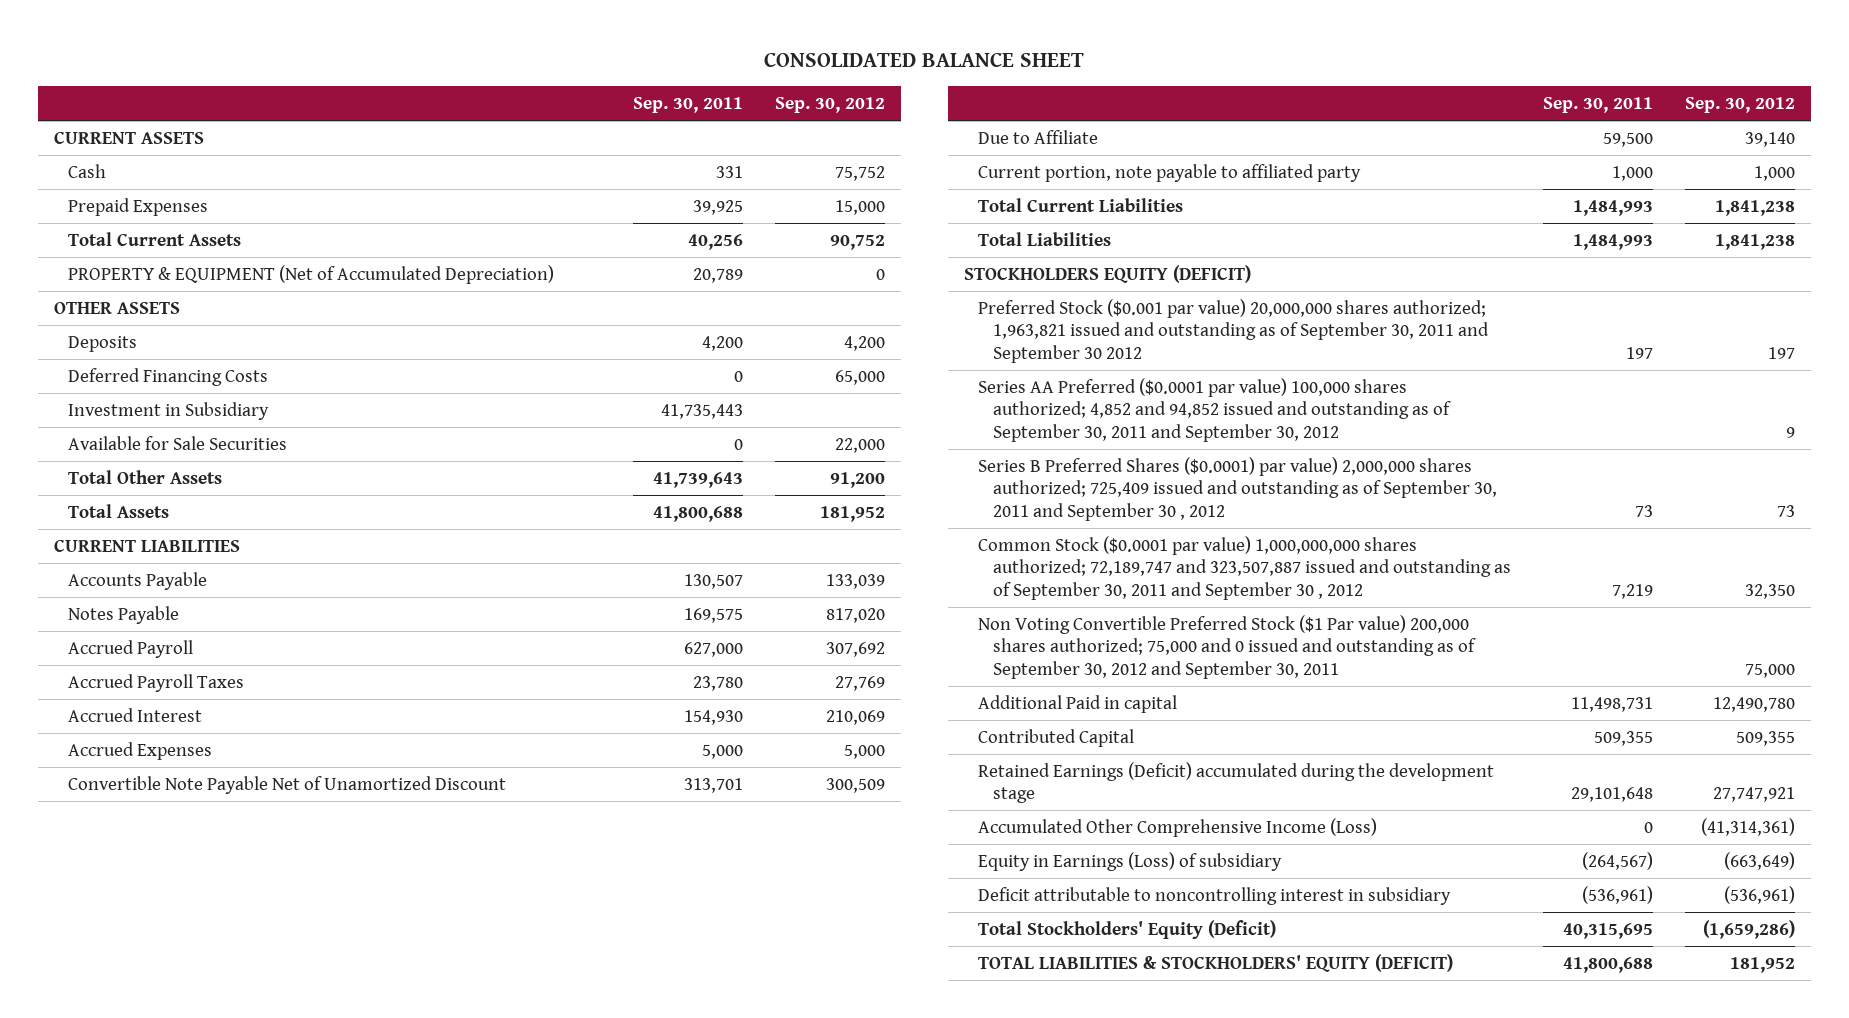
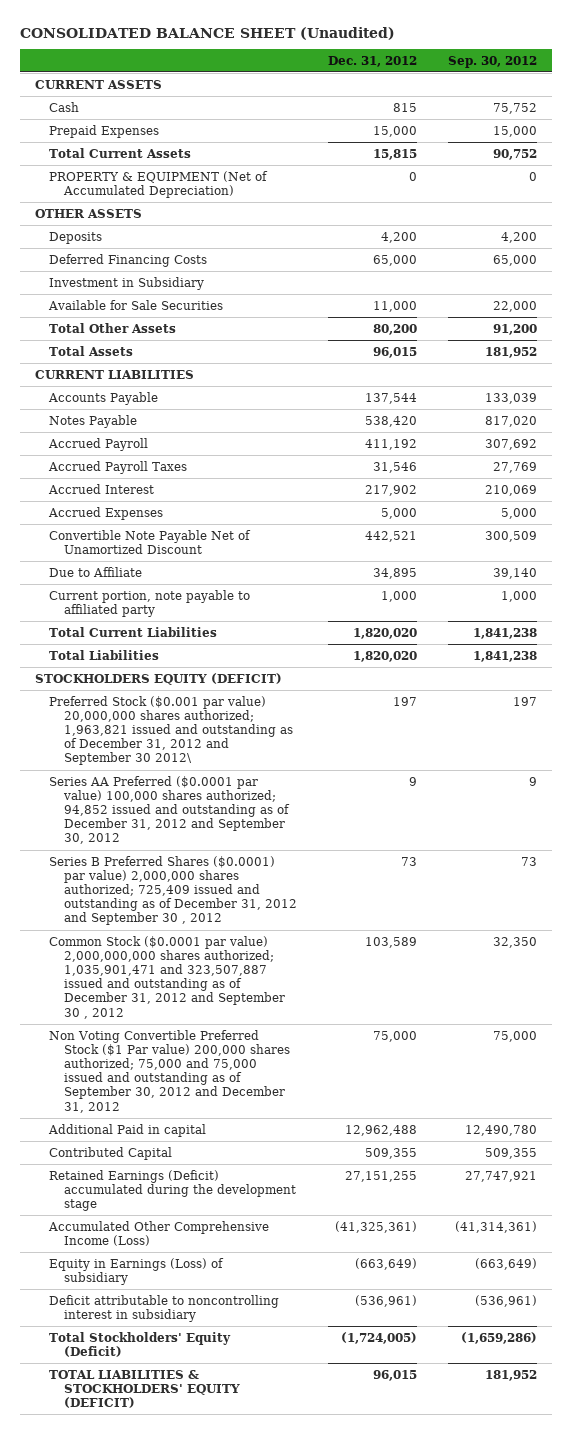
- CONSOLIDATED BALANCE SHEET
+ CONSOLIDATED BALANCE SHEET (Unaudited)
- | Sep. 30, 2011 | Sep. 30, 2012
+ | Dec. 31, 2012 | Sep. 30, 2012
- Preferred Stock ($0.001 par value) 20,000,000 shares authorized; 1,963,821 issued and outstanding as of September 30, 2011 and September 30 2012 | 197 | 197
- Series AA Preferred ($0.0001 par value) 100,000 shares authorized; 4,852 and 94,852 issued and outstanding as of September 30, 2011 and September 30, 2012 | | 9
- Series B Preferred Shares ($0.0001) par value) 2,000,000 shares authorized; 725,409 issued and outstanding as of September 30, 2011 and September 30 , 2012 | 73 | 73
- Common Stock ($0.0001 par value) 1,000,000,000 shares authorized; 72,189,747 and 323,507,887 issued and outstanding as of September 30, 2011 and September 30 , 2012 | 7,219 | 32,350
- Non Voting Convertible Preferred Stock ($1 Par value) 200,000 shares authorized; 75,000 and 0 issued and outstanding as of September 30, 2012 and September 30, 2011 | | 75,000
+ Preferred Stock ($0.001 par value) 20,000,000 shares authorized; 1,963,821 issued and outstanding as of December 31, 2012 and September 30 2012\ | 197 | 197
+ Series AA Preferred ($0.0001 par value) 100,000 shares authorized; 94,852 issued and outstanding as of December 31, 2012 and September 30, 2012 | 9 | 9
+ Series B Preferred Shares ($0.0001) par value) 2,000,000 shares authorized; 725,409 issued and outstanding as of December 31, 2012 and September 30 , 2012 | 73 | 73
+ Common Stock ($0.0001 par value) 2,000,000,000 shares authorized; 1,035,901,471 and 323,507,887 issued and outstanding as of December 31, 2012 and September 30 , 2012 | 103,589 | 32,350
+ Non Voting Convertible Preferred Stock ($1 Par value) 200,000 shares authorized; 75,000 and 75,000 issued and outstanding as of September 30, 2012 and December 31, 2012 | 75,000 | 75,000

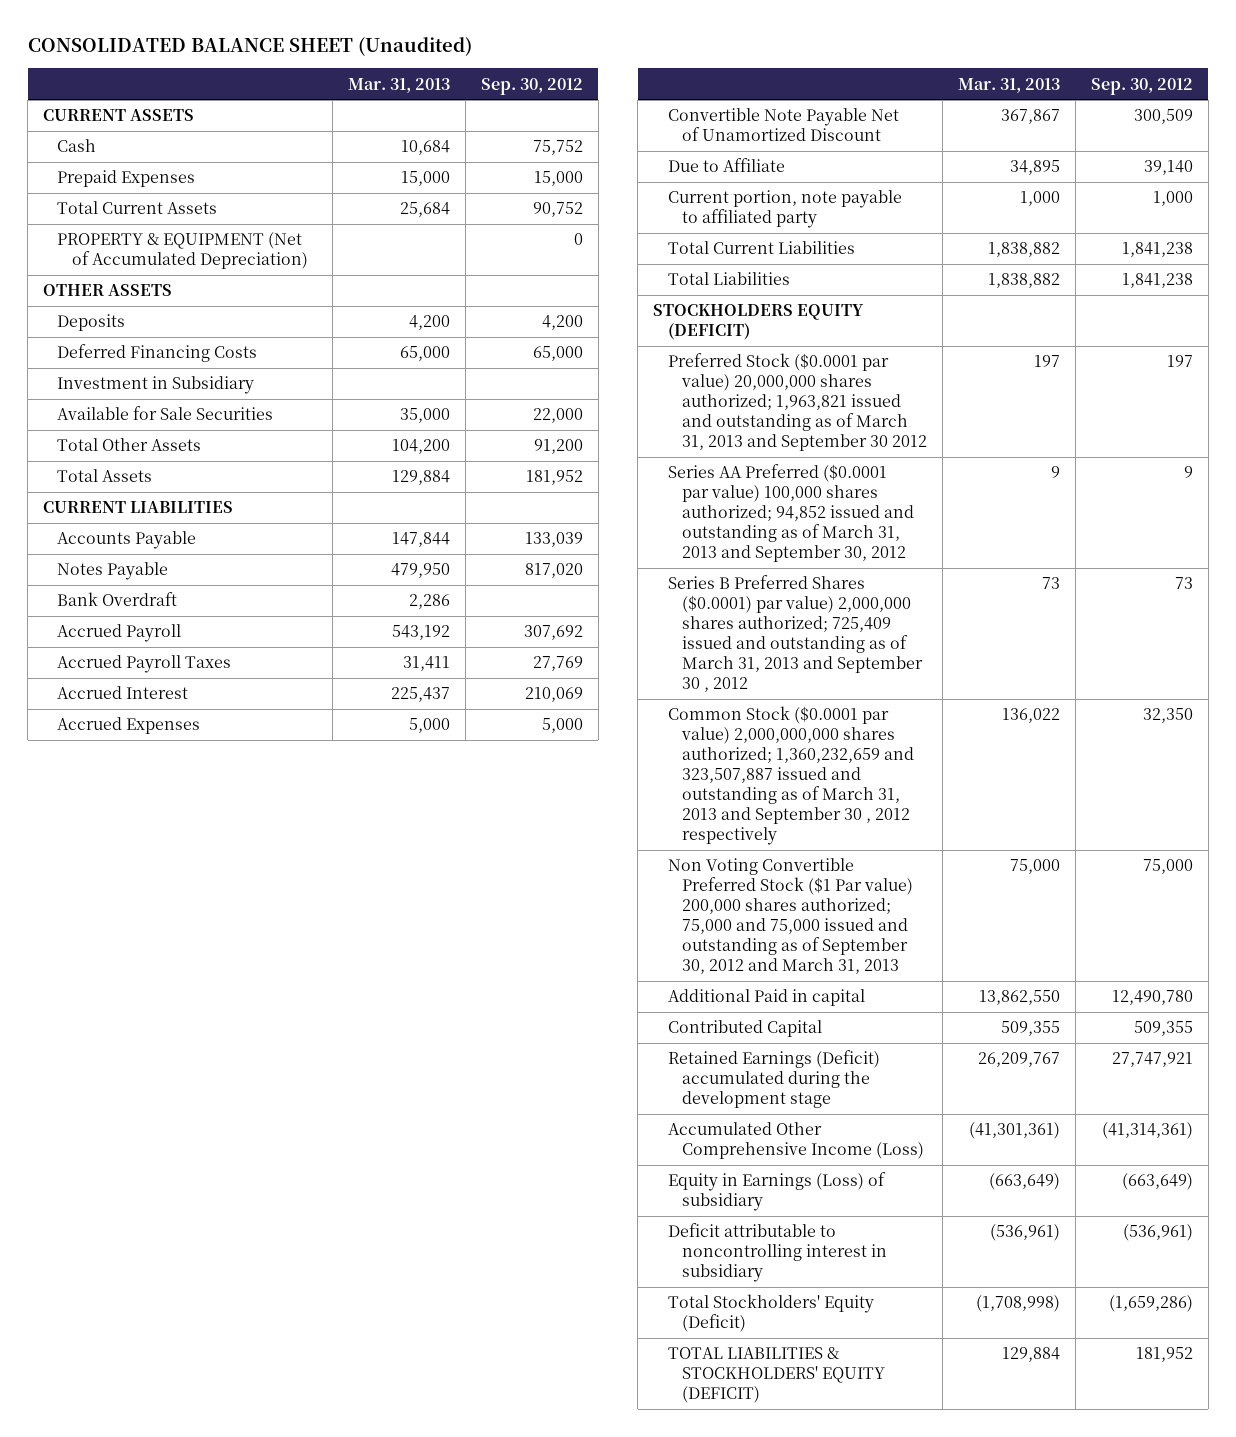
- | Dec. 31, 2012 | Sep. 30, 2012
+ | Mar. 31, 2013 | Sep. 30, 2012
+ Bank Overdraft | 2,286 |
- Preferred Stock ($0.001 par value) 20,000,000 shares authorized; 1,963,821 issued and outstanding as of December 31, 2012 and September 30 2012\ | 197 | 197
- Series AA Preferred ($0.0001 par value) 100,000 shares authorized; 94,852 issued and outstanding as of December 31, 2012 and September 30, 2012 | 9 | 9
- Series B Preferred Shares ($0.0001) par value) 2,000,000 shares authorized; 725,409 issued and outstanding as of December 31, 2012 and September 30 , 2012 | 73 | 73
- Common Stock ($0.0001 par value) 2,000,000,000 shares authorized; 1,035,901,471 and 323,507,887 issued and outstanding as of December 31, 2012 and September 30 , 2012 | 103,589 | 32,350
- Non Voting Convertible Preferred Stock ($1 Par value) 200,000 shares authorized; 75,000 and 75,000 issued and outstanding as of September 30, 2012 and December 31, 2012 | 75,000 | 75,000
+ Preferred Stock ($0.0001 par value) 20,000,000 shares authorized; 1,963,821 issued and outstanding as of March 31, 2013 and September 30 2012 | 197 | 197
+ Series AA Preferred ($0.0001 par value) 100,000 shares authorized; 94,852 issued and outstanding as of March 31, 2013 and September 30, 2012 | 9 | 9
+ Series B Preferred Shares ($0.0001) par value) 2,000,000 shares authorized; 725,409 issued and outstanding as of March 31, 2013 and September 30 , 2012 | 73 | 73
+ Common Stock ($0.0001 par value) 2,000,000,000 shares authorized; 1,360,232,659 and 323,507,887 issued and outstanding as of March 31, 2013 and September 30 , 2012 respectively | 136,022 | 32,350
+ Non Voting Convertible Preferred Stock ($1 Par value) 200,000 shares authorized; 75,000 and 75,000 issued and outstanding as of September 30, 2012 and March 31, 2013 | 75,000 | 75,000

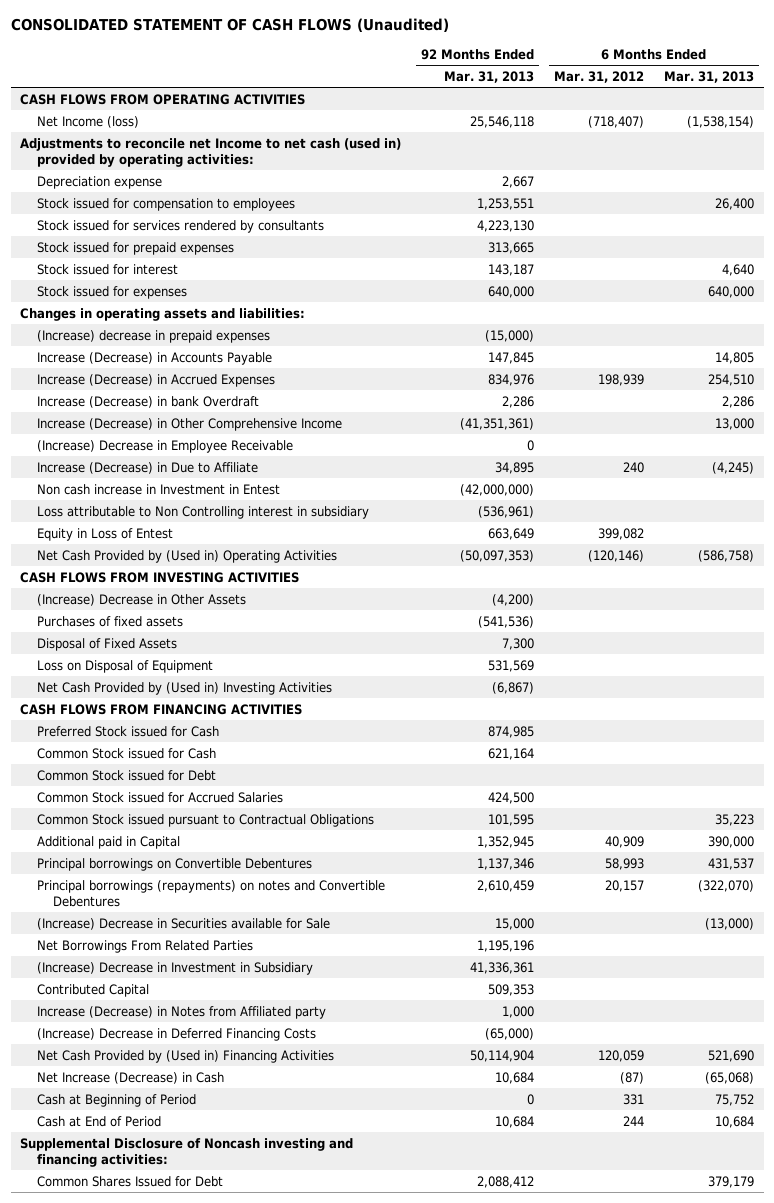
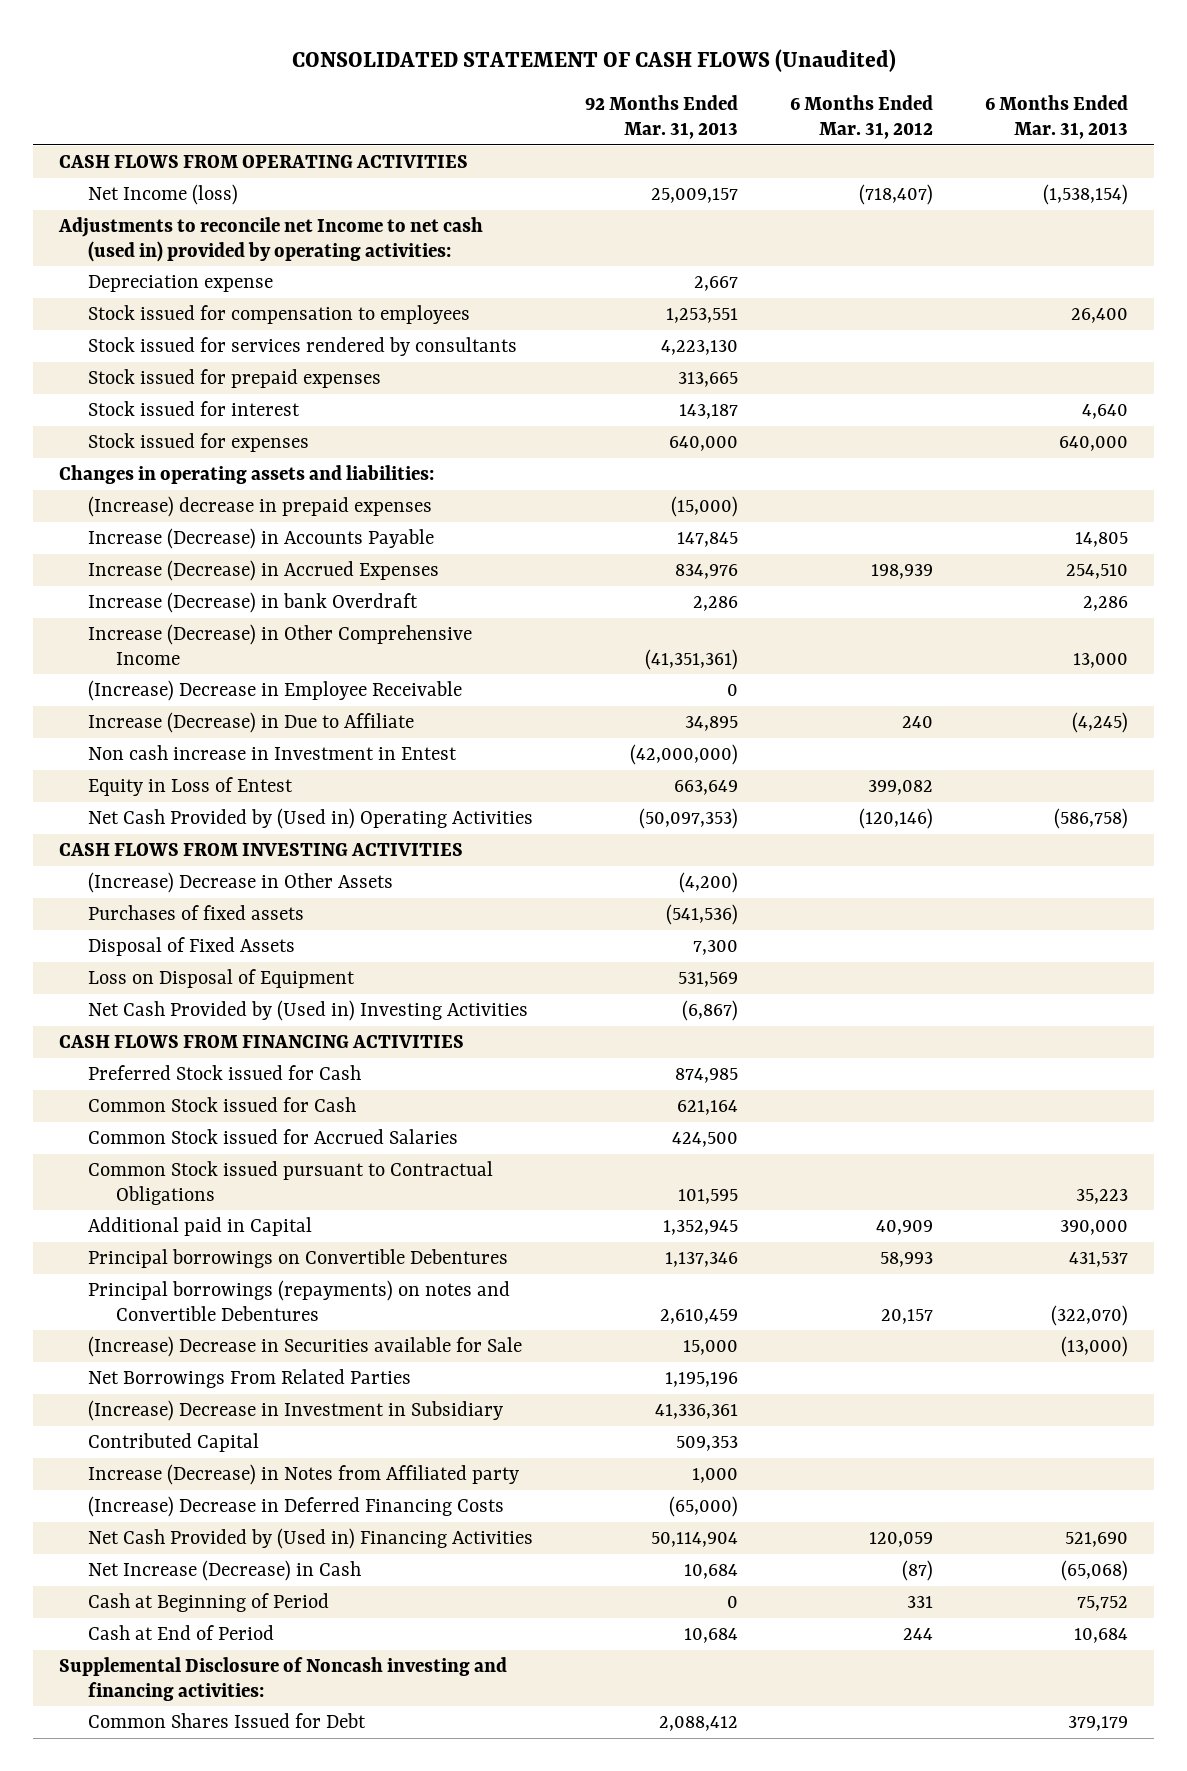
- Net Income (loss) | 25,546,118 | (718,407) | (1,538,154)
+ Net Income (loss) | 25,009,157 | (718,407) | (1,538,154)
- Loss attributable to Non Controlling interest in subsidiary | (536,961) | |
- Common Stock issued for Debt

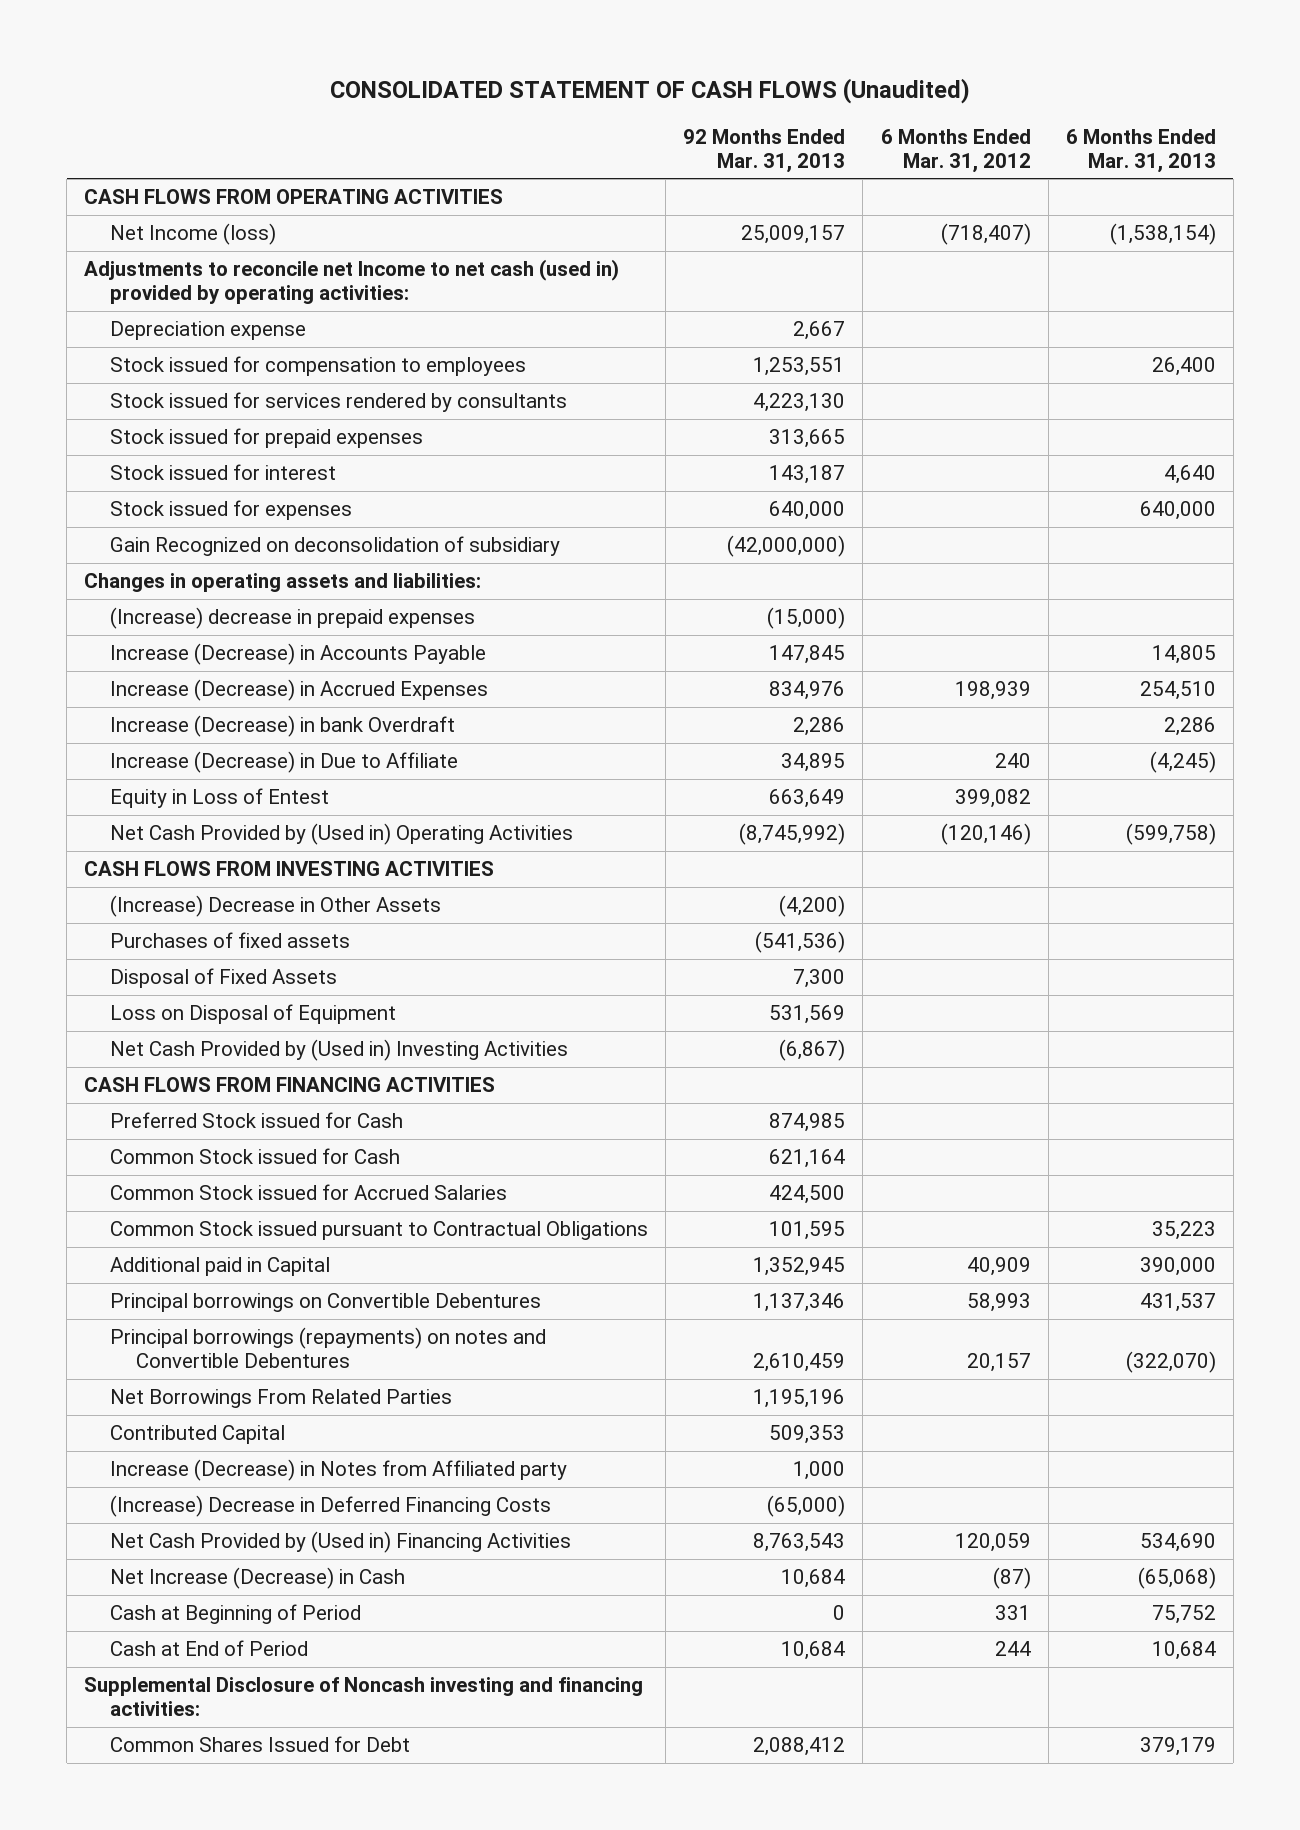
+ Gain Recognized on deconsolidation of subsidiary | (42,000,000) | |
- Increase (Decrease) in Other Comprehensive Income | (41,351,361) | | 13,000
- (Increase) Decrease in Employee Receivable | 0 | |
- Non cash increase in Investment in Entest | (42,000,000) | |
- Net Cash Provided by (Used in) Operating Activities | (50,097,353) | (120,146) | (586,758)
+ Net Cash Provided by (Used in) Operating Activities | (8,745,992) | (120,146) | (599,758)
- (Increase) Decrease in Securities available for Sale | 15,000 | | (13,000)
- (Increase) Decrease in Investment in Subsidiary | 41,336,361 | |
- Net Cash Provided by (Used in) Financing Activities | 50,114,904 | 120,059 | 521,690
+ Net Cash Provided by (Used in) Financing Activities | 8,763,543 | 120,059 | 534,690

